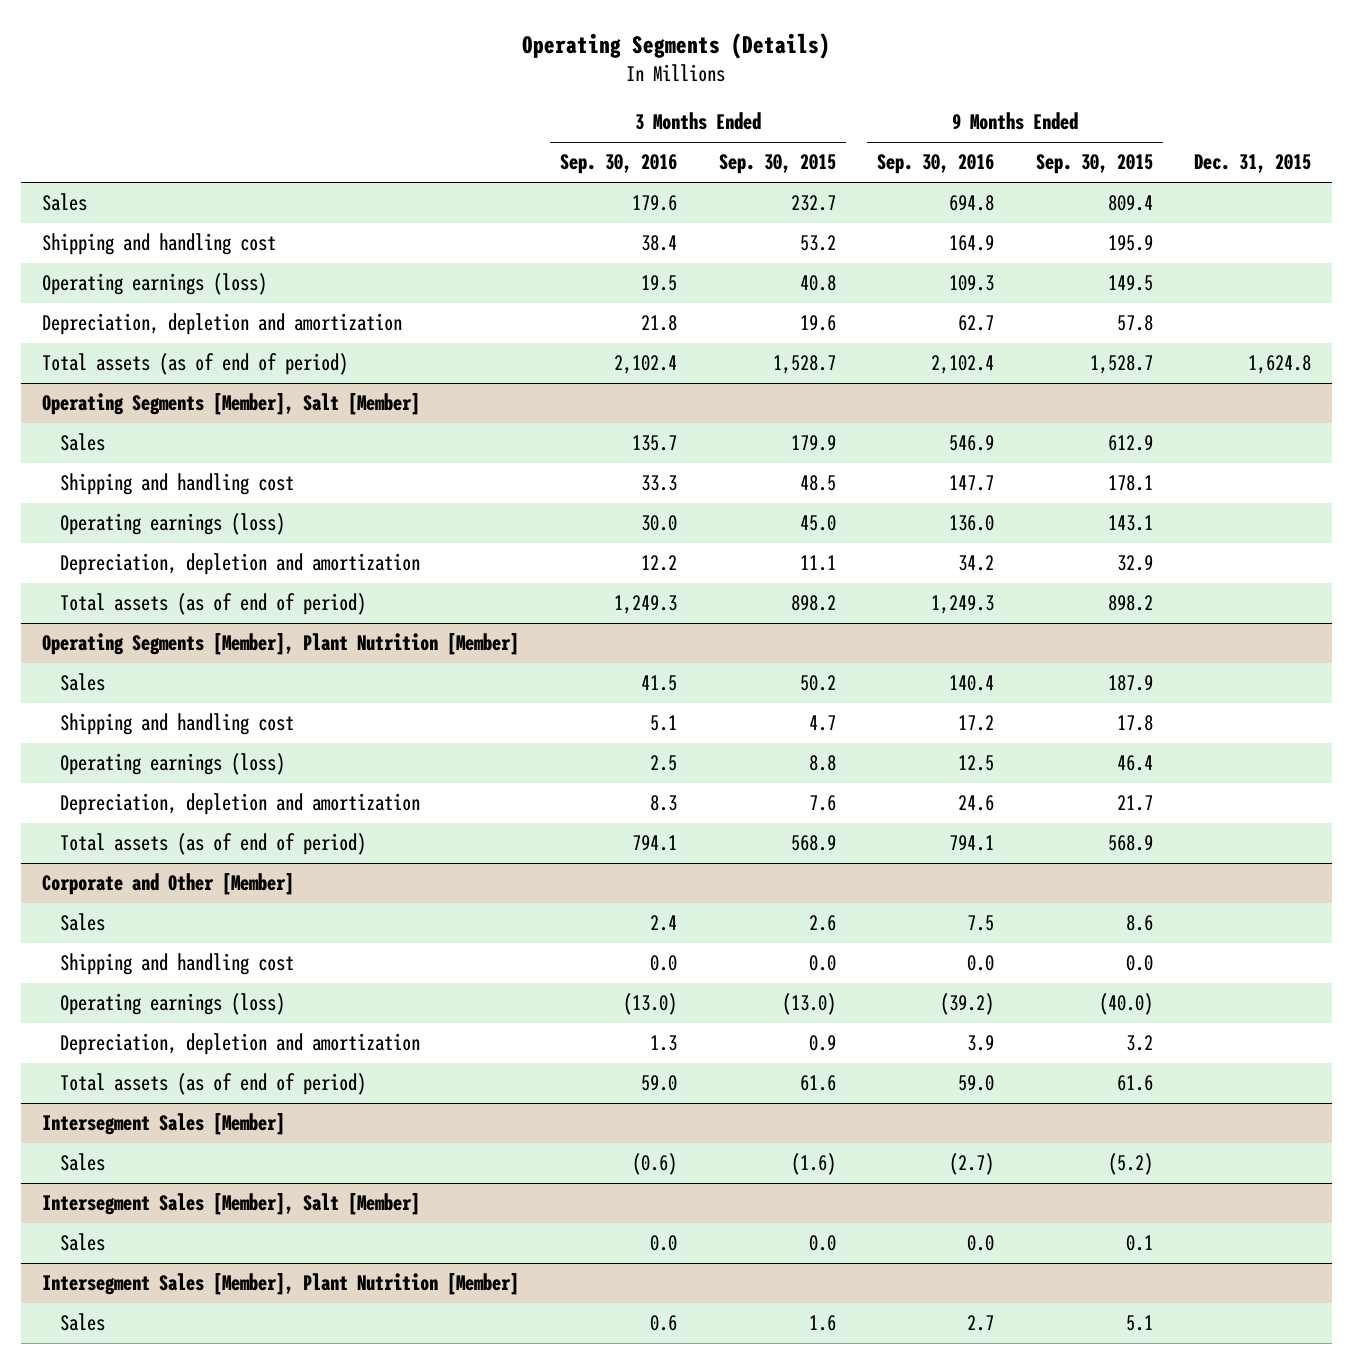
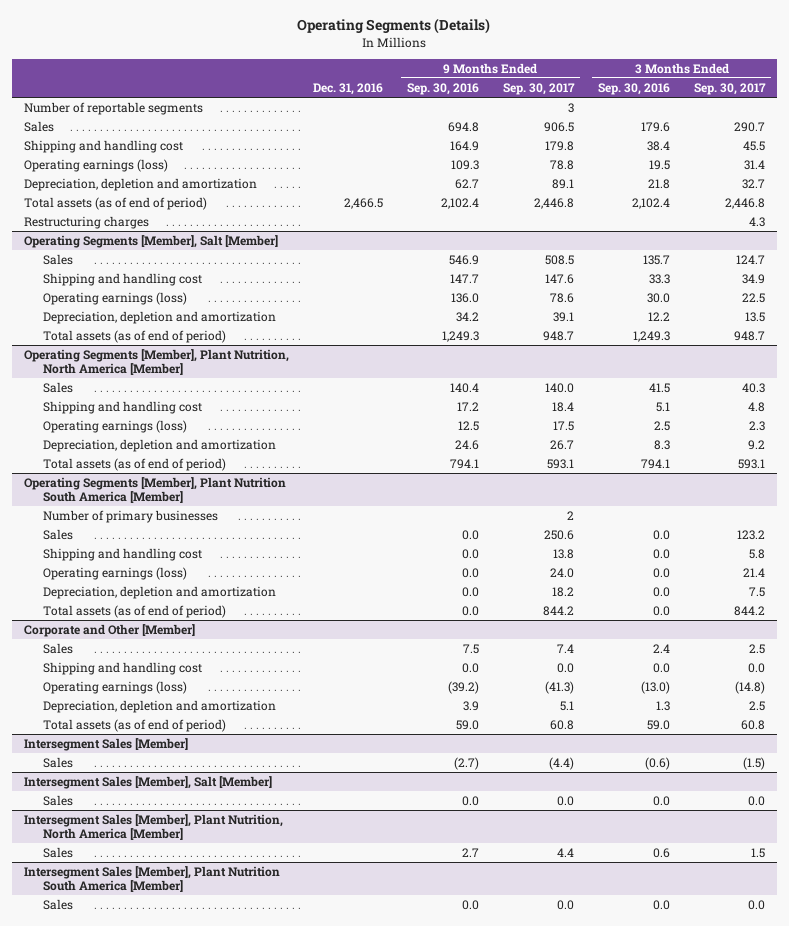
- | 3 Months Ended Sep. 30, 2016 | 3 Months Ended Sep. 30, 2015 | 9 Months Ended Sep. 30, 2016 | 9 Months Ended Sep. 30, 2015 | Dec. 31, 2015
+ | Dec. 31, 2016 | 9 Months Ended Sep. 30, 2016 | 9 Months Ended Sep. 30, 2017 | 3 Months Ended Sep. 30, 2016 | 3 Months Ended Sep. 30, 2017
+ Number of reportable segments | | | 3 | |
+ Restructuring charges | | | | | 4.3
- Operating Segments [Member], Plant Nutrition [Member]
+ Operating Segments [Member], Plant Nutrition, North America [Member]
+ Operating Segments [Member], Plant Nutrition South America [Member]
+ Number of primary businesses | | | 2 | |
+ Sales | | 0.0 | 250.6 | 0.0 | 123.2
+ Shipping and handling cost | | 0.0 | 13.8 | 0.0 | 5.8
+ Operating earnings (loss) | | 0.0 | 24.0 | 0.0 | 21.4
+ Depreciation, depletion and amortization | | 0.0 | 18.2 | 0.0 | 7.5
+ Total assets (as of end of period) | | 0.0 | 844.2 | 0.0 | 844.2
- Intersegment Sales [Member], Plant Nutrition [Member]
+ Intersegment Sales [Member], Plant Nutrition, North America [Member]
+ Intersegment Sales [Member], Plant Nutrition South America [Member]
+ Sales | | 0.0 | 0.0 | 0.0 | 0.0

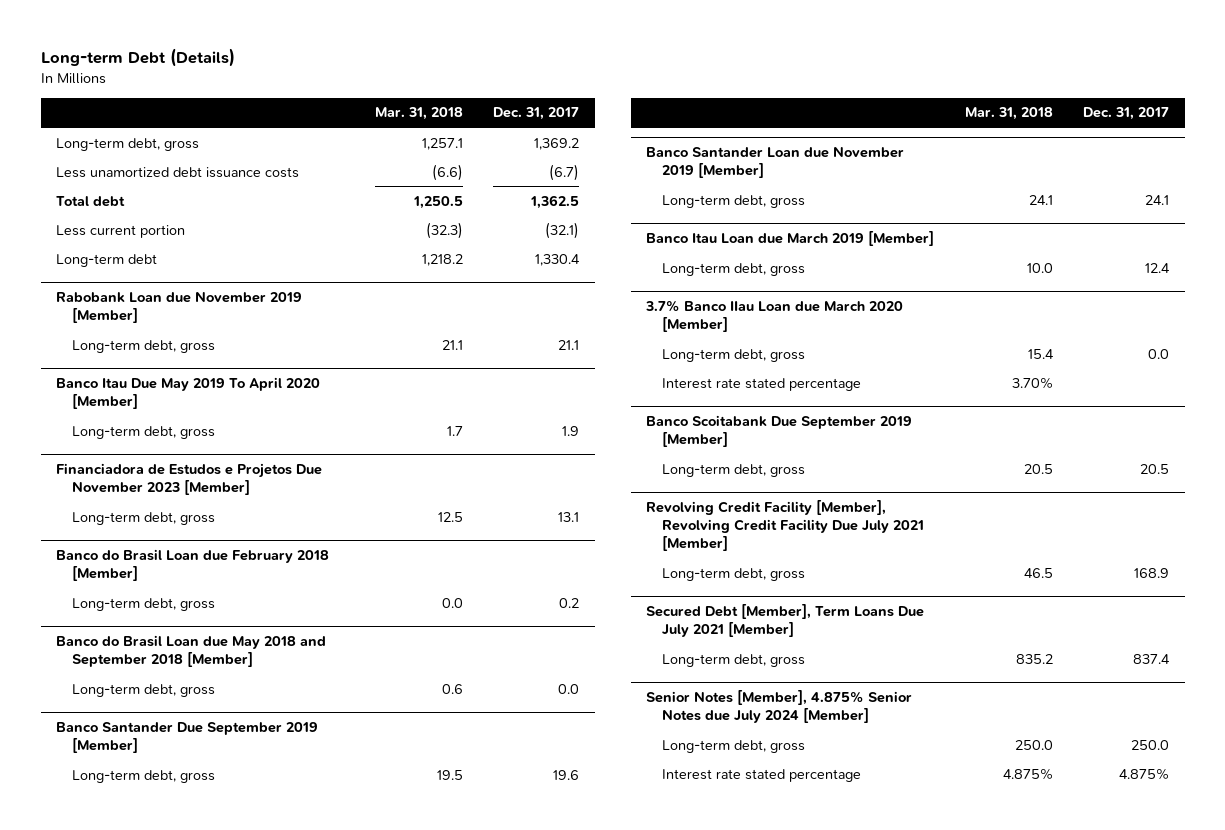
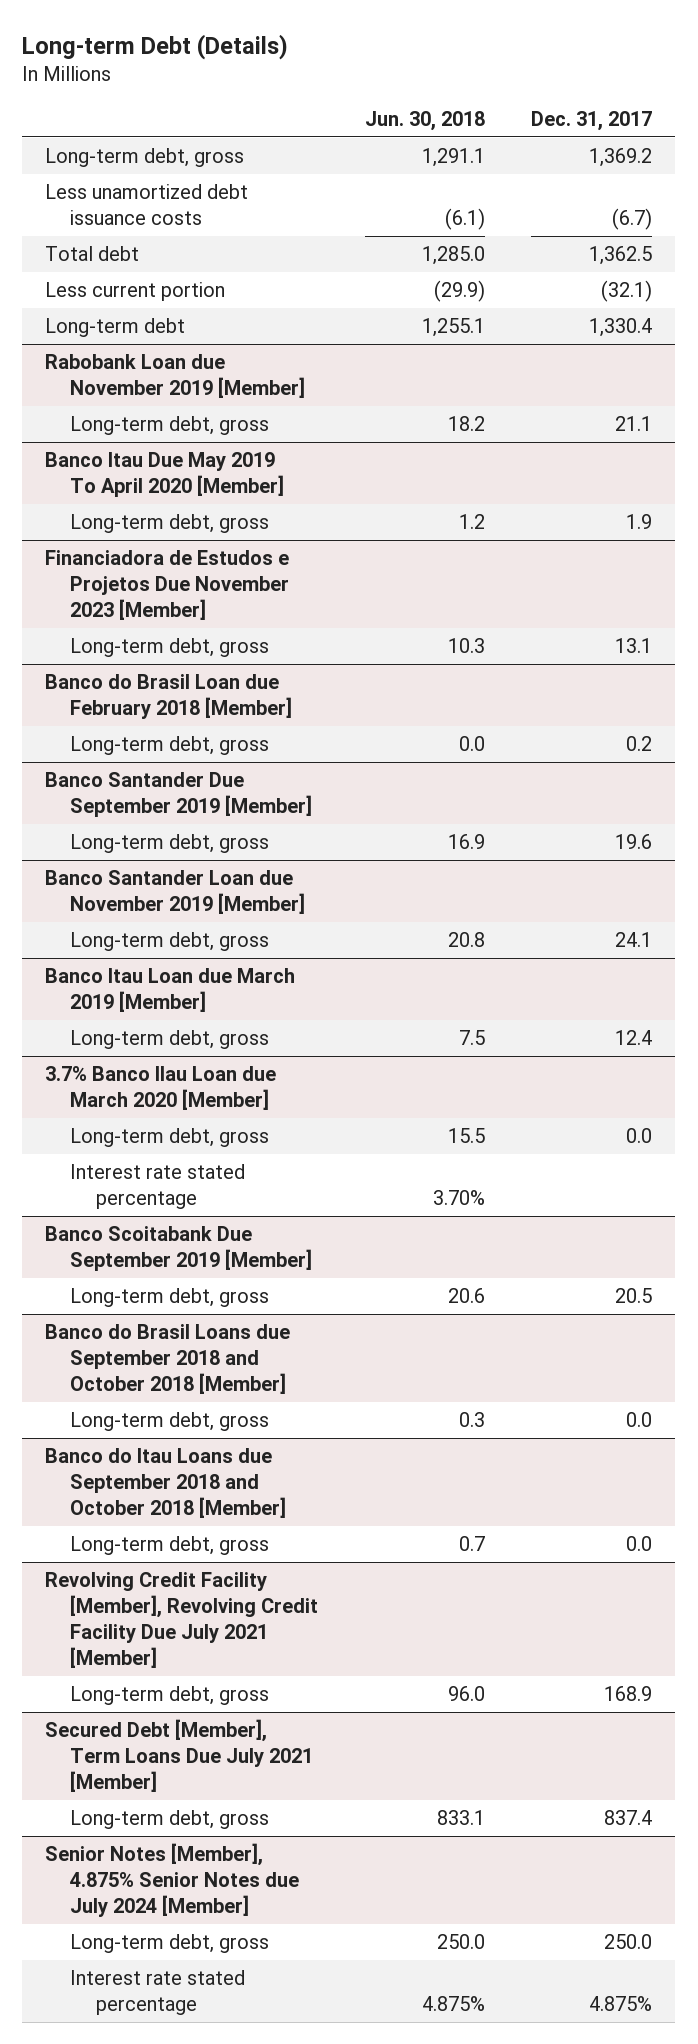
- | Mar. 31, 2018 | Dec. 31, 2017
+ | Jun. 30, 2018 | Dec. 31, 2017
- Banco do Brasil Loan due May 2018 and September 2018 [Member]
- Long-term debt, gross | 0.6 | 0.0
+ Banco do Brasil Loans due September 2018 and October 2018 [Member]
+ Long-term debt, gross | 0.3 | 0.0
+ Banco do Itau Loans due September 2018 and October 2018 [Member]
+ Long-term debt, gross | 0.7 | 0.0

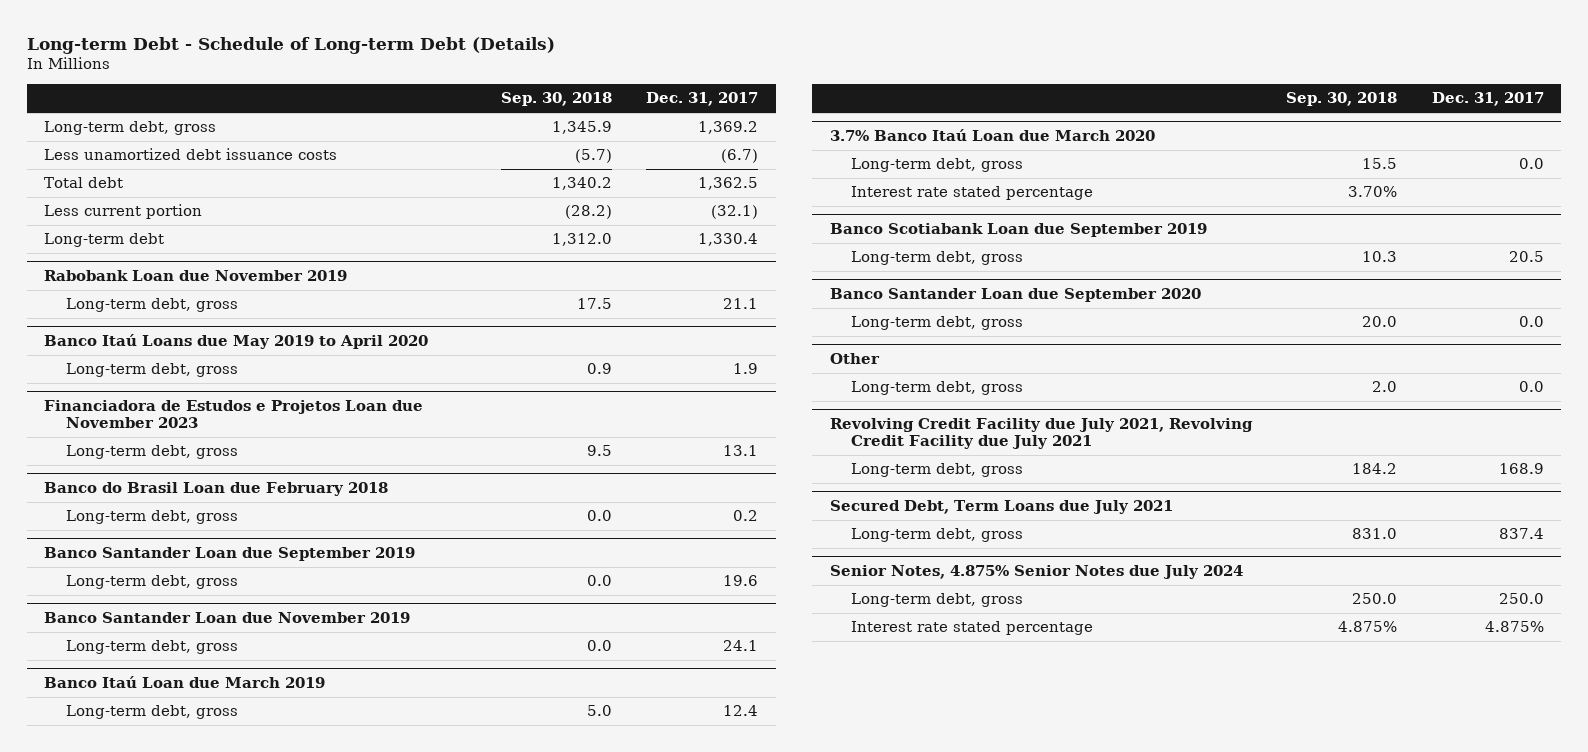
- Long-term Debt (Details)
+ Long-term Debt - Schedule of Long-term Debt (Details)
- | Jun. 30, 2018 | Dec. 31, 2017
+ | Sep. 30, 2018 | Dec. 31, 2017
- Rabobank Loan due November 2019 [Member]
+ Rabobank Loan due November 2019
- Banco Itau Due May 2019 To April 2020 [Member]
+ Banco Itaú Loans due May 2019 to April 2020
- Financiadora de Estudos e Projetos Due November 2023 [Member]
+ Financiadora de Estudos e Projetos Loan due November 2023
- Banco do Brasil Loan due February 2018 [Member]
+ Banco do Brasil Loan due February 2018
- Banco Santander Due September 2019 [Member]
+ Banco Santander Loan due September 2019
- Banco Santander Loan due November 2019 [Member]
+ Banco Santander Loan due November 2019
- Banco Itau Loan due March 2019 [Member]
+ Banco Itaú Loan due March 2019
- 3.7% Banco IIau Loan due March 2020 [Member]
+ 3.7% Banco Itaú Loan due March 2020
- Banco Scoitabank Due September 2019 [Member]
+ Banco Scotiabank Loan due September 2019
- Banco do Brasil Loans due September 2018 and October 2018 [Member]
+ Banco Santander Loan due September 2020
- Banco do Itau Loans due September 2018 and October 2018 [Member]
+ Other
- Revolving Credit Facility [Member], Revolving Credit Facility Due July 2021 [Member]
+ Revolving Credit Facility due July 2021, Revolving Credit Facility due July 2021
- Secured Debt [Member], Term Loans Due July 2021 [Member]
+ Secured Debt, Term Loans due July 2021
- Senior Notes [Member], 4.875% Senior Notes due July 2024 [Member]
+ Senior Notes, 4.875% Senior Notes due July 2024

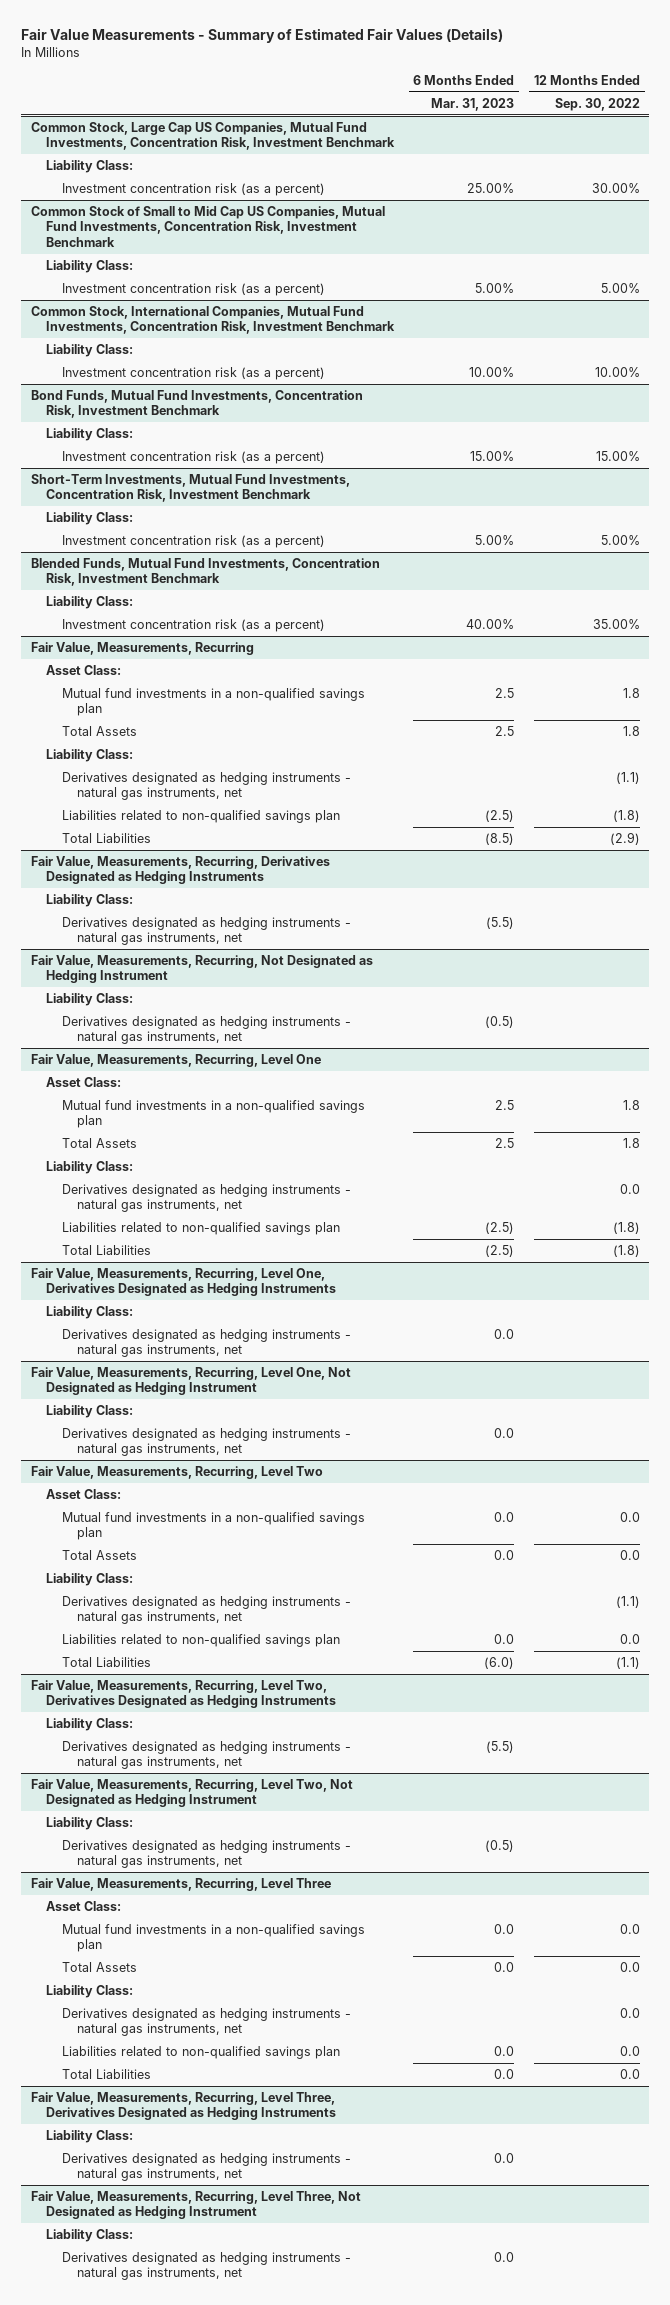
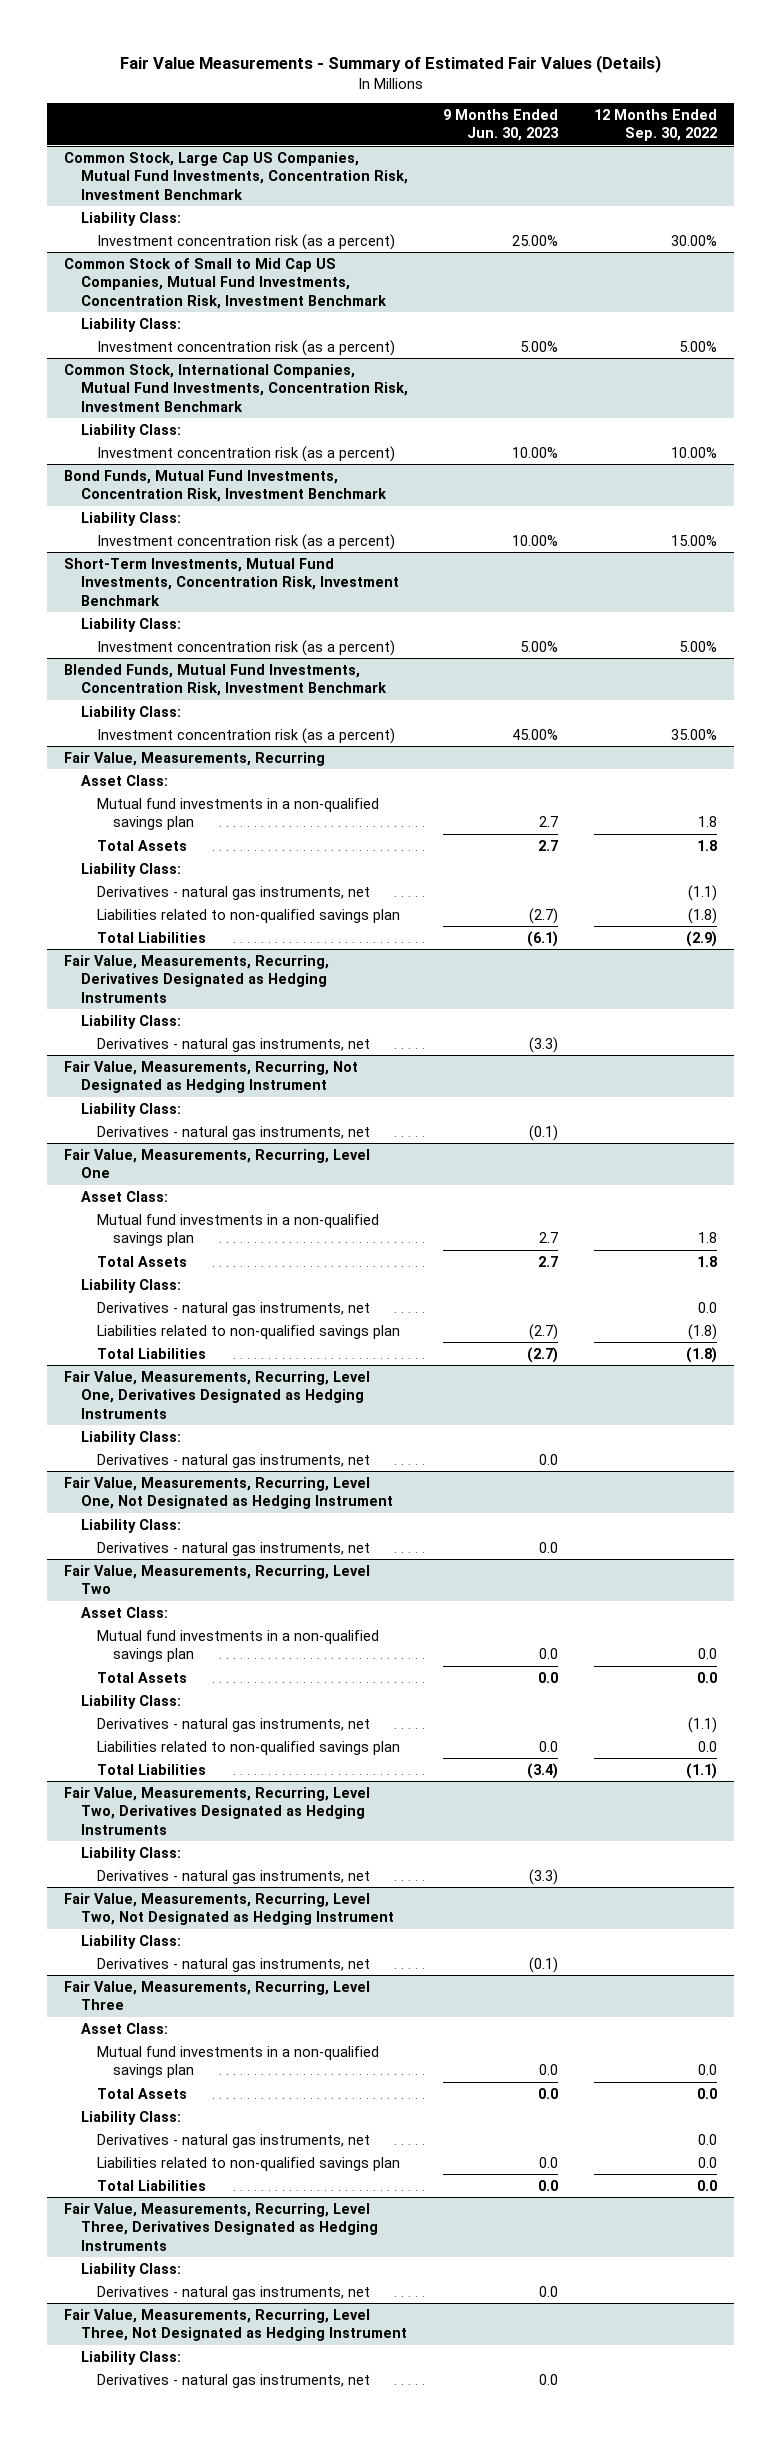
- | 6 Months Ended Mar. 31, 2023 | 12 Months Ended Sep. 30, 2022
+ | 9 Months Ended Jun. 30, 2023 | 12 Months Ended Sep. 30, 2022
@ Fair Value, Measurements, Recurring
- Derivatives designated as hedging instruments - natural gas instruments, net | | (1.1)
+ Derivatives - natural gas instruments, net | | (1.1)
@ Fair Value, Measurements, Recurring, Derivatives Designated as Hedging Instruments
- Derivatives designated as hedging instruments - natural gas instruments, net | (5.5) |
+ Derivatives - natural gas instruments, net | (3.3) |
@ Fair Value, Measurements, Recurring, Not Designated as Hedging Instrument
- Derivatives designated as hedging instruments - natural gas instruments, net | (0.5) |
+ Derivatives - natural gas instruments, net | (0.1) |
@ Fair Value, Measurements, Recurring, Level One
- Derivatives designated as hedging instruments - natural gas instruments, net | | 0.0
+ Derivatives - natural gas instruments, net | | 0.0
@ Fair Value, Measurements, Recurring, Level One, Derivatives Designated as Hedging Instruments
- Derivatives designated as hedging instruments - natural gas instruments, net | 0.0 |
+ Derivatives - natural gas instruments, net | 0.0 |
@ Fair Value, Measurements, Recurring, Level One, Not Designated as Hedging Instrument
- Derivatives designated as hedging instruments - natural gas instruments, net | 0.0 |
+ Derivatives - natural gas instruments, net | 0.0 |
@ Fair Value, Measurements, Recurring, Level Two
- Derivatives designated as hedging instruments - natural gas instruments, net | | (1.1)
+ Derivatives - natural gas instruments, net | | (1.1)
@ Fair Value, Measurements, Recurring, Level Two, Derivatives Designated as Hedging Instruments
- Derivatives designated as hedging instruments - natural gas instruments, net | (5.5) |
+ Derivatives - natural gas instruments, net | (3.3) |
@ Fair Value, Measurements, Recurring, Level Two, Not Designated as Hedging Instrument
- Derivatives designated as hedging instruments - natural gas instruments, net | (0.5) |
+ Derivatives - natural gas instruments, net | (0.1) |
@ Fair Value, Measurements, Recurring, Level Three
- Derivatives designated as hedging instruments - natural gas instruments, net | | 0.0
+ Derivatives - natural gas instruments, net | | 0.0
@ Fair Value, Measurements, Recurring, Level Three, Derivatives Designated as Hedging Instruments
- Derivatives designated as hedging instruments - natural gas instruments, net | 0.0 |
+ Derivatives - natural gas instruments, net | 0.0 |
@ Fair Value, Measurements, Recurring, Level Three, Not Designated as Hedging Instrument
- Derivatives designated as hedging instruments - natural gas instruments, net | 0.0 |
+ Derivatives - natural gas instruments, net | 0.0 |

